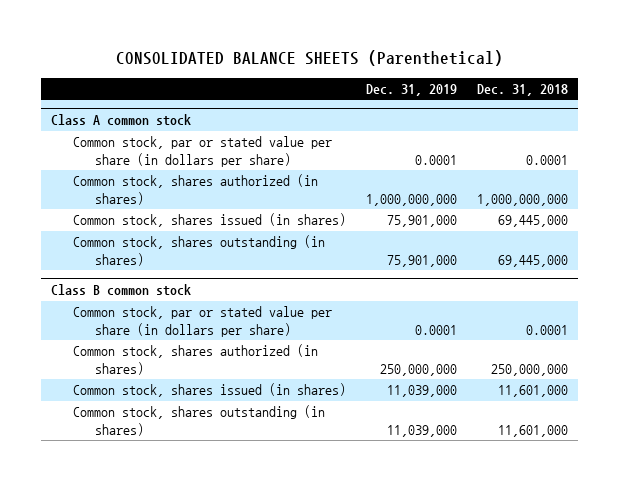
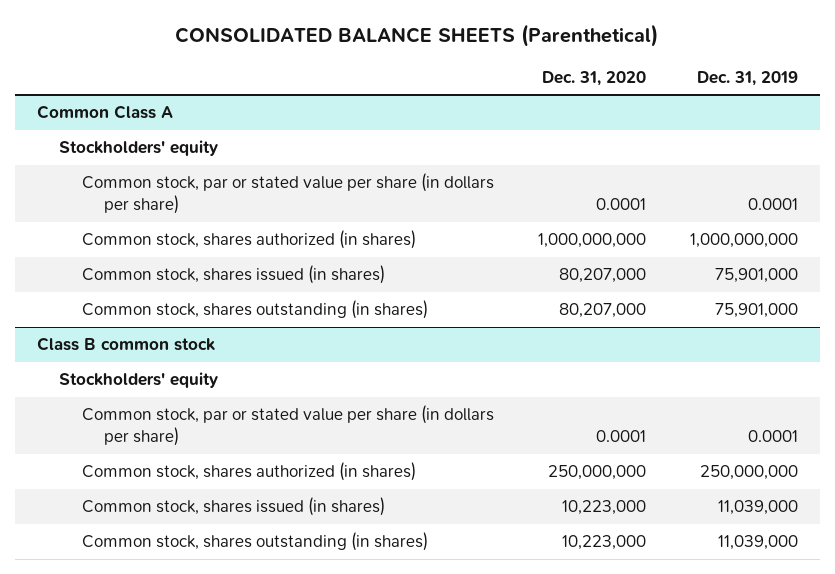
- | Dec. 31, 2019 | Dec. 31, 2018
+ | Dec. 31, 2020 | Dec. 31, 2019
- Class A common stock
+ Common Class A
+ Stockholders' equity
@ Class B common stock
+ Stockholders' equity

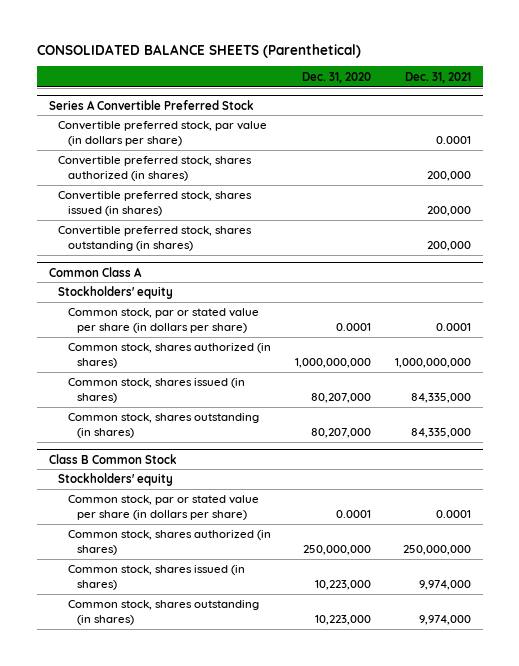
- | Dec. 31, 2020 | Dec. 31, 2019
+ | Dec. 31, 2020 | Dec. 31, 2021
+ Series A Convertible Preferred Stock
+ Convertible preferred stock, par value (in dollars per share) | | 0.0001
+ Convertible preferred stock, shares authorized (in shares) | | 200,000
+ Convertible preferred stock, shares issued (in shares) | | 200,000
+ Convertible preferred stock, shares outstanding (in shares) | | 200,000
- Class B common stock
+ Class B Common Stock

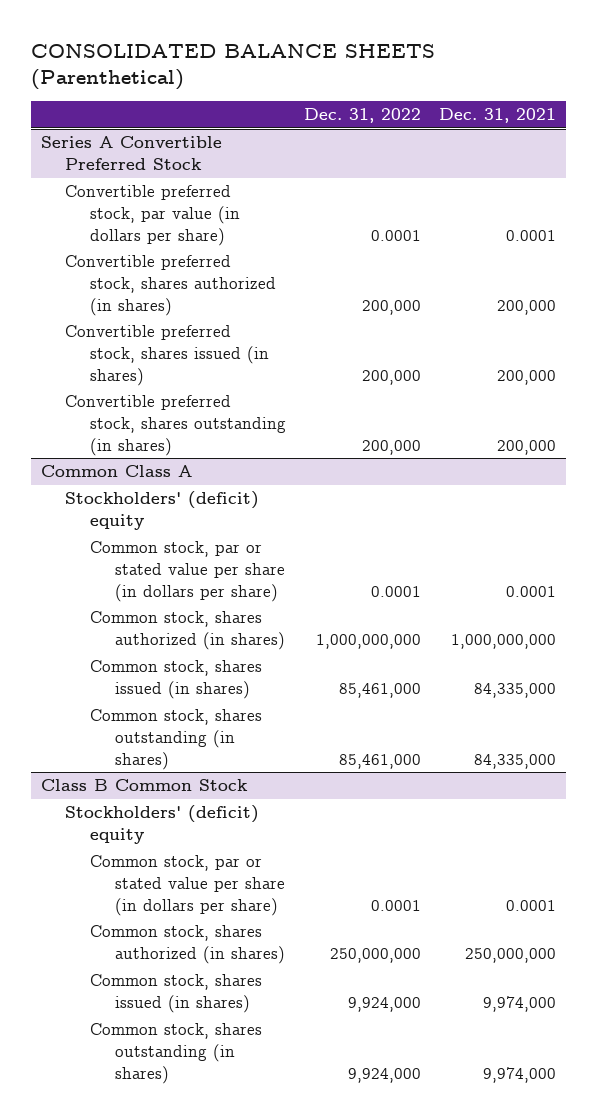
- | Dec. 31, 2020 | Dec. 31, 2021
+ | Dec. 31, 2022 | Dec. 31, 2021
@ Common Class A
- Stockholders' equity
+ Stockholders' (deficit) equity
@ Class B Common Stock
- Stockholders' equity
+ Stockholders' (deficit) equity

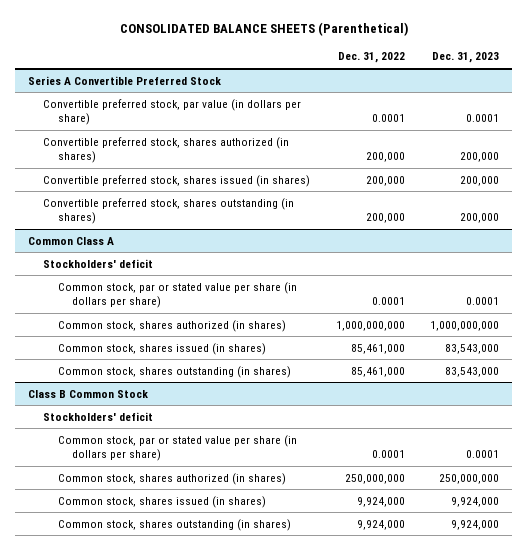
- | Dec. 31, 2022 | Dec. 31, 2021
+ | Dec. 31, 2022 | Dec. 31, 2023
@ Common Class A
- Stockholders' (deficit) equity
+ Stockholders' deficit
@ Class B Common Stock
- Stockholders' (deficit) equity
+ Stockholders' deficit

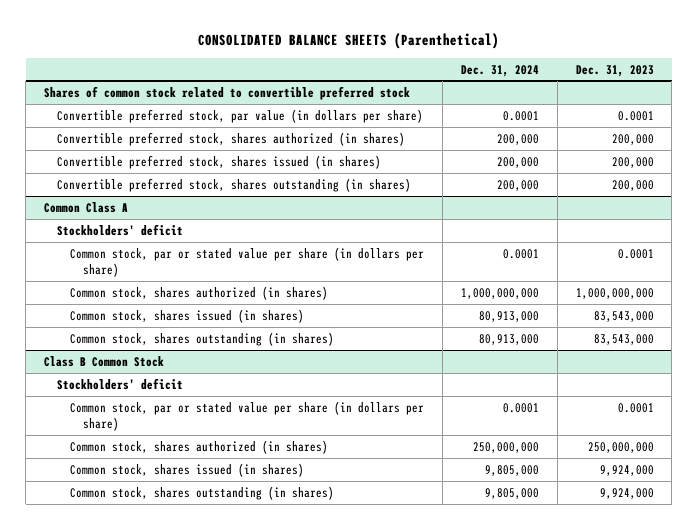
- | Dec. 31, 2022 | Dec. 31, 2023
+ | Dec. 31, 2024 | Dec. 31, 2023
- Series A Convertible Preferred Stock
+ Shares of common stock related to convertible preferred stock

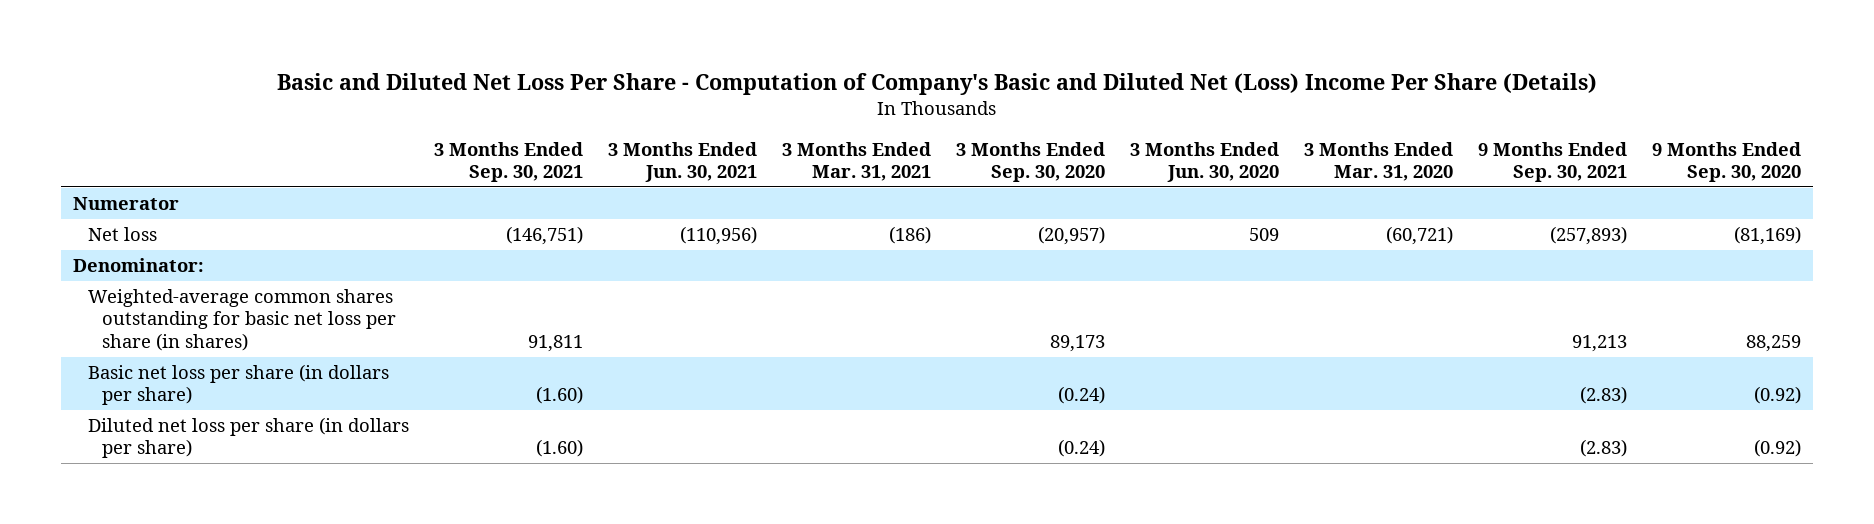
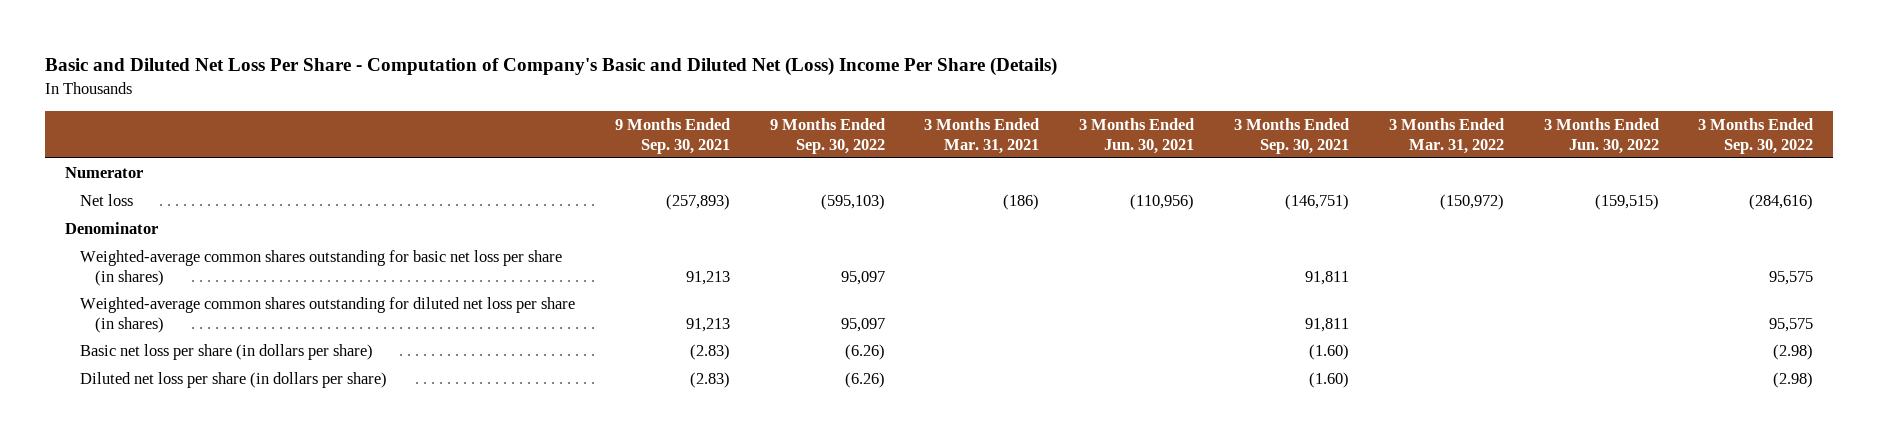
- | 3 Months Ended Sep. 30, 2021 | 3 Months Ended Jun. 30, 2021 | 3 Months Ended Mar. 31, 2021 | 3 Months Ended Sep. 30, 2020 | 3 Months Ended Jun. 30, 2020 | 3 Months Ended Mar. 31, 2020 | 9 Months Ended Sep. 30, 2021 | 9 Months Ended Sep. 30, 2020
+ | 9 Months Ended Sep. 30, 2021 | 9 Months Ended Sep. 30, 2022 | 3 Months Ended Mar. 31, 2021 | 3 Months Ended Jun. 30, 2021 | 3 Months Ended Sep. 30, 2021 | 3 Months Ended Mar. 31, 2022 | 3 Months Ended Jun. 30, 2022 | 3 Months Ended Sep. 30, 2022
- Denominator:
+ Denominator
+ Weighted-average common shares outstanding for diluted net loss per share (in shares) | 91,213 | 95,097 | | | 91,811 | | | 95,575

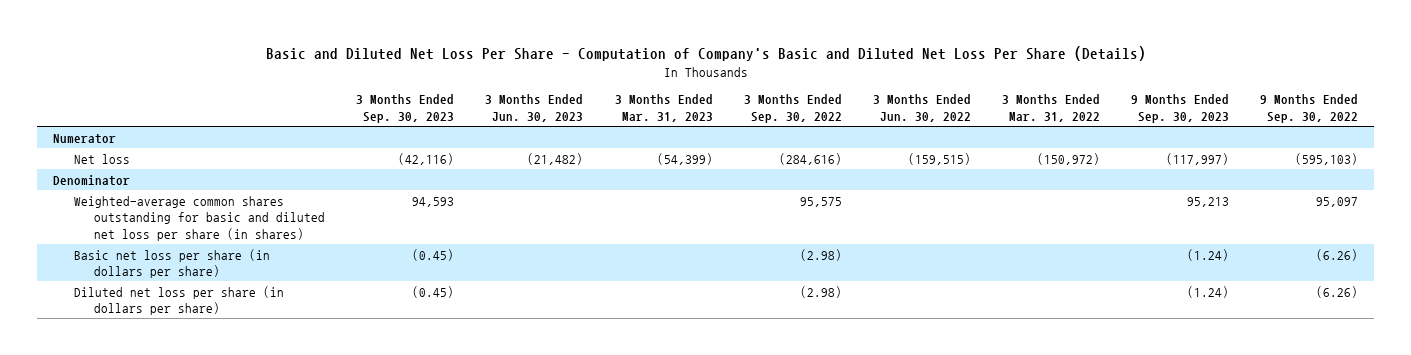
- Basic and Diluted Net Loss Per Share - Computation of Company's Basic and Diluted Net (Loss) Income Per Share (Details)
+ Basic and Diluted Net Loss Per Share - Computation of Company's Basic and Diluted Net Loss Per Share (Details)
- | 9 Months Ended Sep. 30, 2021 | 9 Months Ended Sep. 30, 2022 | 3 Months Ended Mar. 31, 2021 | 3 Months Ended Jun. 30, 2021 | 3 Months Ended Sep. 30, 2021 | 3 Months Ended Mar. 31, 2022 | 3 Months Ended Jun. 30, 2022 | 3 Months Ended Sep. 30, 2022
+ | 3 Months Ended Sep. 30, 2023 | 3 Months Ended Jun. 30, 2023 | 3 Months Ended Mar. 31, 2023 | 3 Months Ended Sep. 30, 2022 | 3 Months Ended Jun. 30, 2022 | 3 Months Ended Mar. 31, 2022 | 9 Months Ended Sep. 30, 2023 | 9 Months Ended Sep. 30, 2022
- Weighted-average common shares outstanding for basic net loss per share (in shares) | 91,213 | 95,097 | | | 91,811 | | | 95,575
- Weighted-average common shares outstanding for diluted net loss per share (in shares) | 91,213 | 95,097 | | | 91,811 | | | 95,575
+ Weighted-average common shares outstanding for basic and diluted net loss per share (in shares) | 94,593 | | | 95,575 | | | 95,213 | 95,097

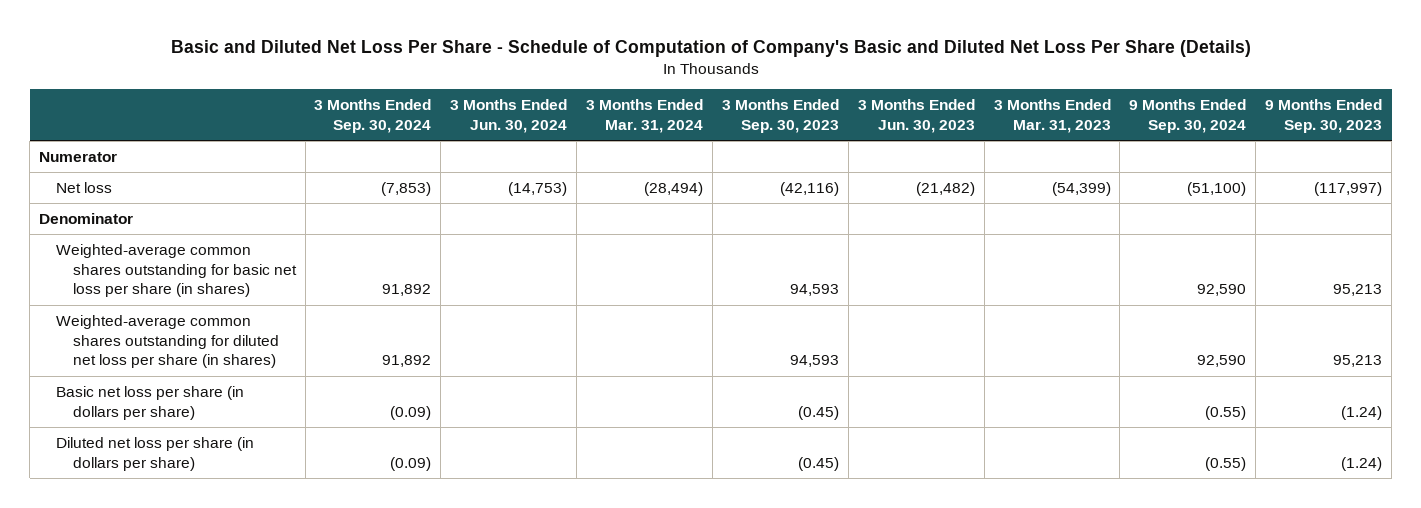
- Basic and Diluted Net Loss Per Share - Computation of Company's Basic and Diluted Net Loss Per Share (Details)
+ Basic and Diluted Net Loss Per Share - Schedule of Computation of Company's Basic and Diluted Net Loss Per Share (Details)
- | 3 Months Ended Sep. 30, 2023 | 3 Months Ended Jun. 30, 2023 | 3 Months Ended Mar. 31, 2023 | 3 Months Ended Sep. 30, 2022 | 3 Months Ended Jun. 30, 2022 | 3 Months Ended Mar. 31, 2022 | 9 Months Ended Sep. 30, 2023 | 9 Months Ended Sep. 30, 2022
+ | 3 Months Ended Sep. 30, 2024 | 3 Months Ended Jun. 30, 2024 | 3 Months Ended Mar. 31, 2024 | 3 Months Ended Sep. 30, 2023 | 3 Months Ended Jun. 30, 2023 | 3 Months Ended Mar. 31, 2023 | 9 Months Ended Sep. 30, 2024 | 9 Months Ended Sep. 30, 2023
- Weighted-average common shares outstanding for basic and diluted net loss per share (in shares) | 94,593 | | | 95,575 | | | 95,213 | 95,097
+ Weighted-average common shares outstanding for basic net loss per share (in shares) | 91,892 | | | 94,593 | | | 92,590 | 95,213
+ Weighted-average common shares outstanding for diluted net loss per share (in shares) | 91,892 | | | 94,593 | | | 92,590 | 95,213

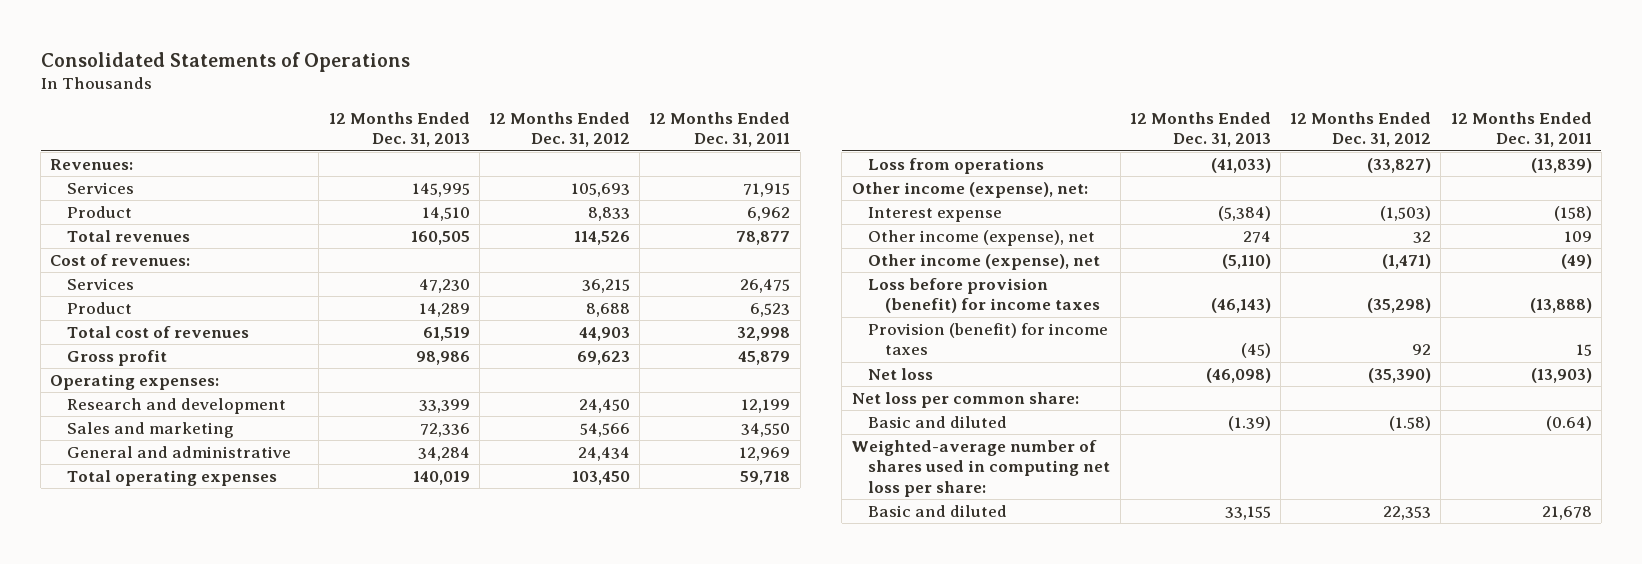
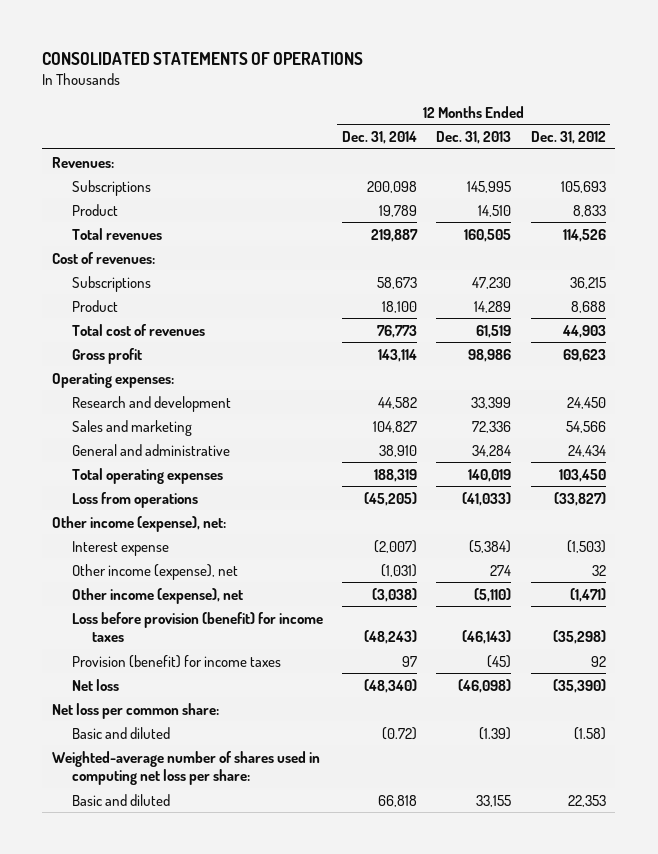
- Consolidated Statements of Operations
+ CONSOLIDATED STATEMENTS OF OPERATIONS
- | 12 Months Ended Dec. 31, 2013 | 12 Months Ended Dec. 31, 2012 | 12 Months Ended Dec. 31, 2011
+ | 12 Months Ended Dec. 31, 2014 | 12 Months Ended Dec. 31, 2013 | 12 Months Ended Dec. 31, 2012
- Services | 145,995 | 105,693 | 71,915
+ Subscriptions | 200,098 | 145,995 | 105,693
- Services | 47,230 | 36,215 | 26,475
+ Subscriptions | 58,673 | 47,230 | 36,215

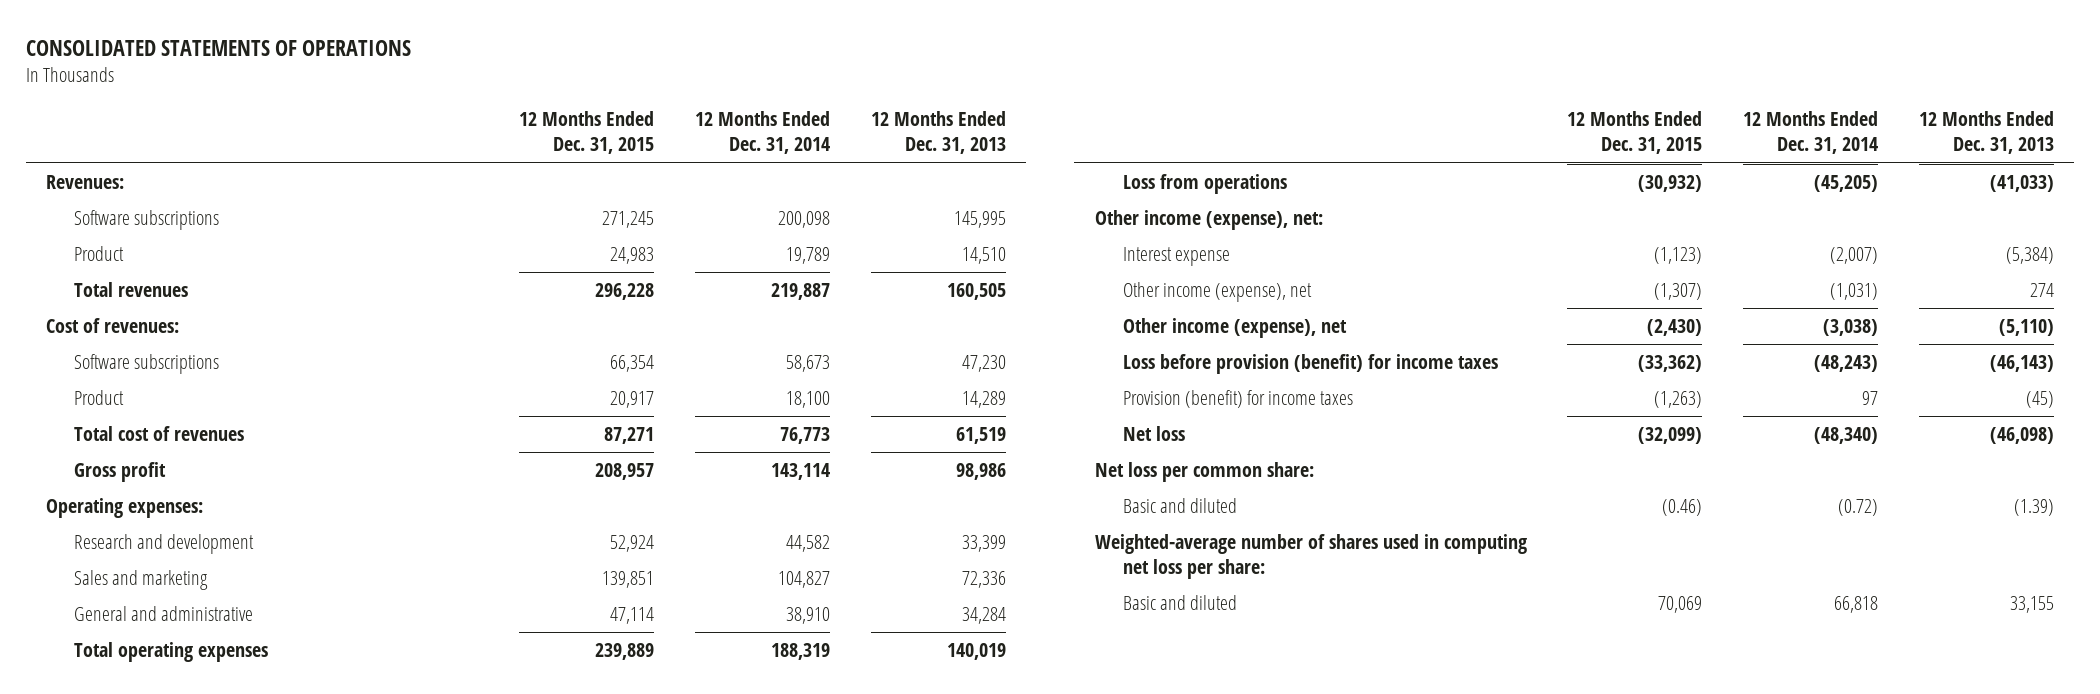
- | 12 Months Ended Dec. 31, 2014 | 12 Months Ended Dec. 31, 2013 | 12 Months Ended Dec. 31, 2012
+ | 12 Months Ended Dec. 31, 2015 | 12 Months Ended Dec. 31, 2014 | 12 Months Ended Dec. 31, 2013
- Subscriptions | 200,098 | 145,995 | 105,693
+ Software subscriptions | 271,245 | 200,098 | 145,995
- Subscriptions | 58,673 | 47,230 | 36,215
+ Software subscriptions | 66,354 | 58,673 | 47,230

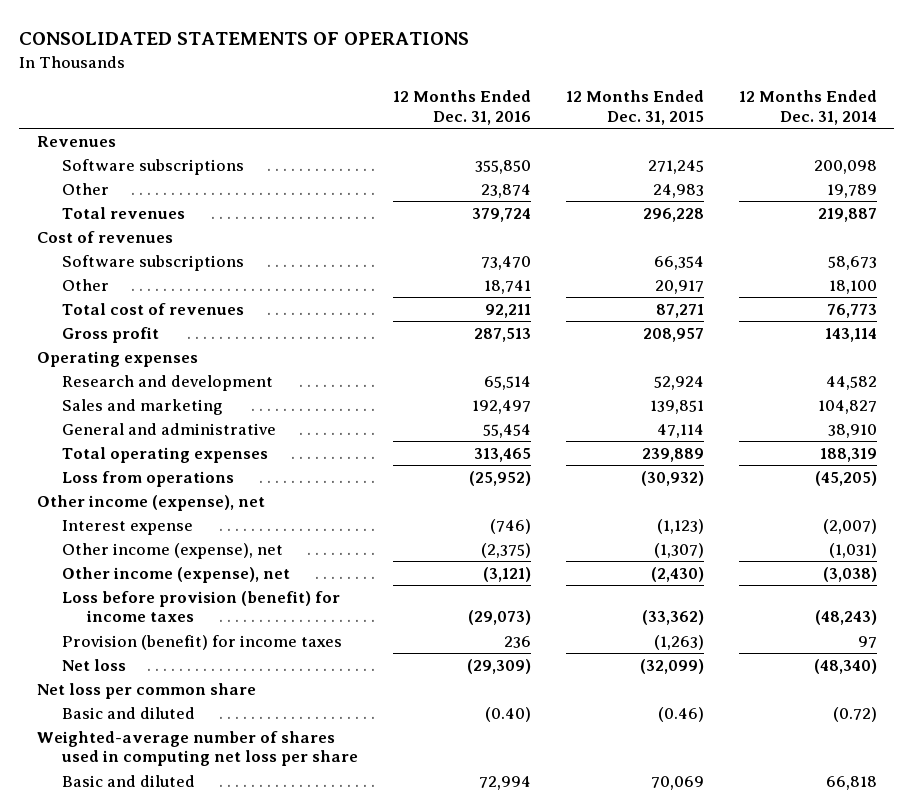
- | 12 Months Ended Dec. 31, 2015 | 12 Months Ended Dec. 31, 2014 | 12 Months Ended Dec. 31, 2013
+ | 12 Months Ended Dec. 31, 2016 | 12 Months Ended Dec. 31, 2015 | 12 Months Ended Dec. 31, 2014
- Revenues:
+ Revenues
- Product | 24,983 | 19,789 | 14,510
+ Other | 23,874 | 24,983 | 19,789
- Cost of revenues:
+ Cost of revenues
- Product | 20,917 | 18,100 | 14,289
+ Other | 18,741 | 20,917 | 18,100
- Operating expenses:
+ Operating expenses
- Other income (expense), net:
+ Other income (expense), net
- Net loss per common share:
+ Net loss per common share
- Weighted-average number of shares used in computing net loss per share:
+ Weighted-average number of shares used in computing net loss per share

